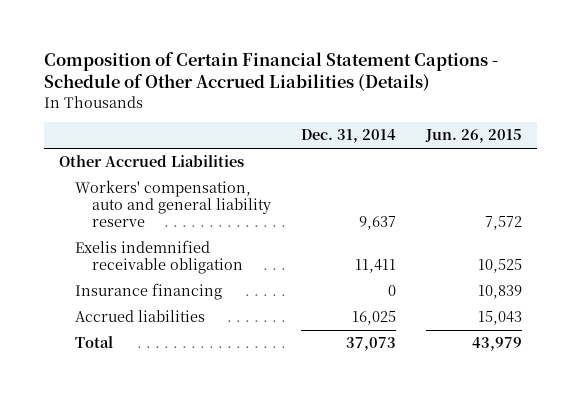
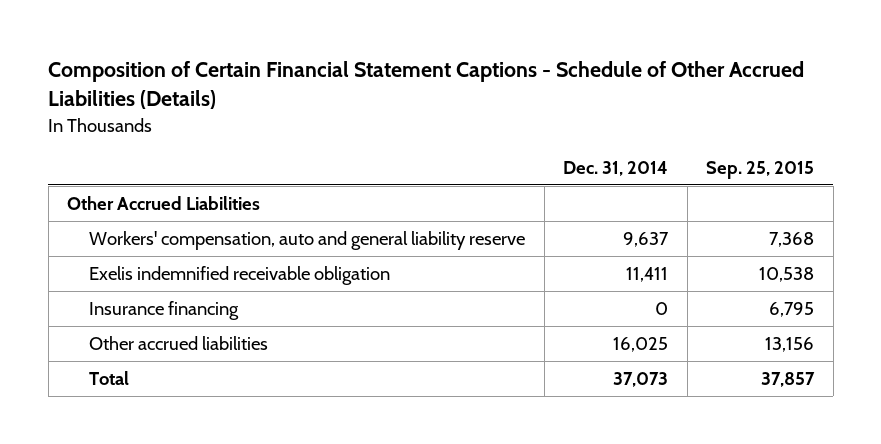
- | Dec. 31, 2014 | Jun. 26, 2015
+ | Dec. 31, 2014 | Sep. 25, 2015
- Accrued liabilities | 16,025 | 15,043
+ Other accrued liabilities | 16,025 | 13,156

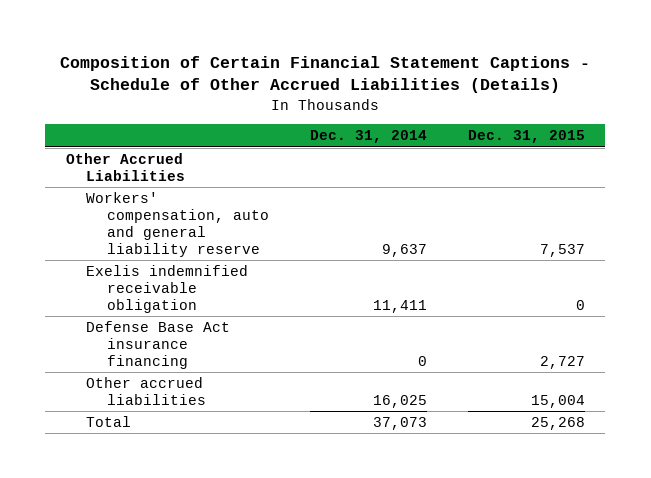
- | Dec. 31, 2014 | Sep. 25, 2015
+ | Dec. 31, 2014 | Dec. 31, 2015
- Insurance financing | 0 | 6,795
+ Defense Base Act insurance financing | 0 | 2,727

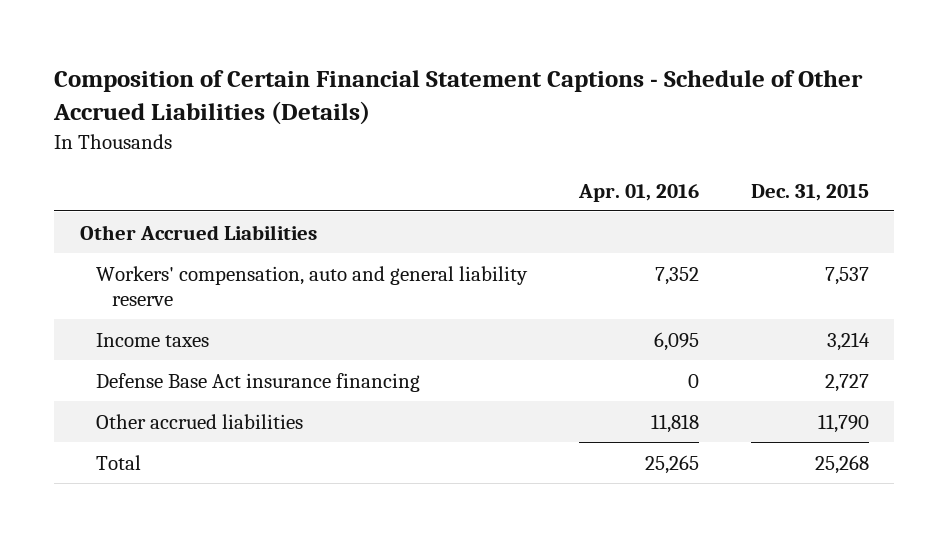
- | Dec. 31, 2014 | Dec. 31, 2015
+ | Apr. 01, 2016 | Dec. 31, 2015
- Exelis indemnified receivable obligation | 11,411 | 0
+ Income taxes | 6,095 | 3,214
- Other accrued liabilities | 16,025 | 15,004
+ Other accrued liabilities | 11,818 | 11,790

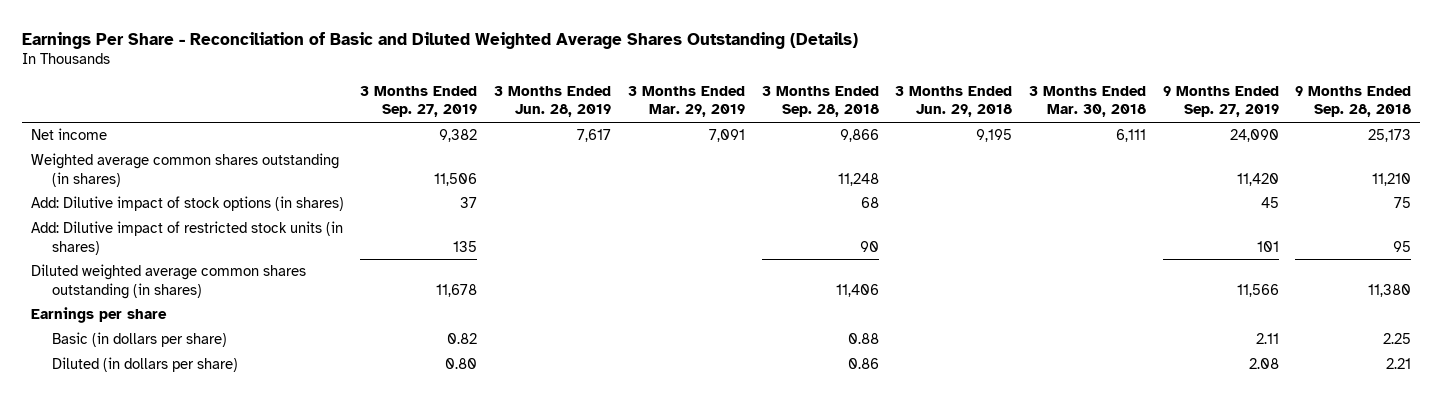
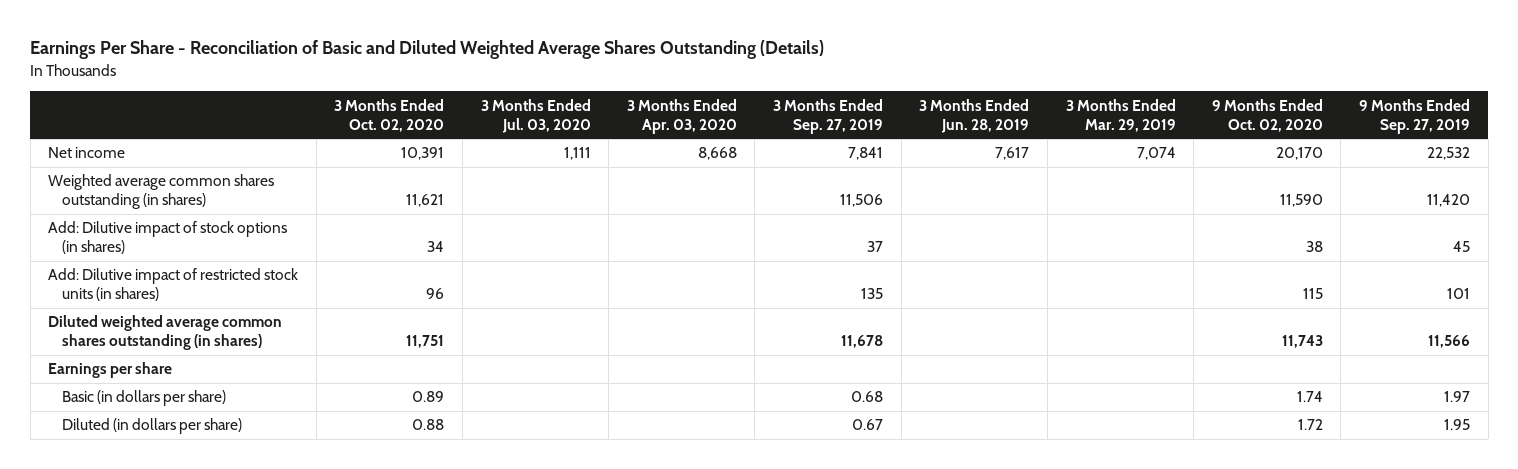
- | 3 Months Ended Sep. 27, 2019 | 3 Months Ended Jun. 28, 2019 | 3 Months Ended Mar. 29, 2019 | 3 Months Ended Sep. 28, 2018 | 3 Months Ended Jun. 29, 2018 | 3 Months Ended Mar. 30, 2018 | 9 Months Ended Sep. 27, 2019 | 9 Months Ended Sep. 28, 2018
+ | 3 Months Ended Oct. 02, 2020 | 3 Months Ended Jul. 03, 2020 | 3 Months Ended Apr. 03, 2020 | 3 Months Ended Sep. 27, 2019 | 3 Months Ended Jun. 28, 2019 | 3 Months Ended Mar. 29, 2019 | 9 Months Ended Oct. 02, 2020 | 9 Months Ended Sep. 27, 2019
- Net income | 9,382 | 7,617 | 7,091 | 9,866 | 9,195 | 6,111 | 24,090 | 25,173
+ Net income | 10,391 | 1,111 | 8,668 | 7,841 | 7,617 | 7,074 | 20,170 | 22,532
- Basic (in dollars per share) | 0.82 | | | 0.88 | | | 2.11 | 2.25
- Diluted (in dollars per share) | 0.80 | | | 0.86 | | | 2.08 | 2.21
+ Basic (in dollars per share) | 0.89 | | | 0.68 | | | 1.74 | 1.97
+ Diluted (in dollars per share) | 0.88 | | | 0.67 | | | 1.72 | 1.95

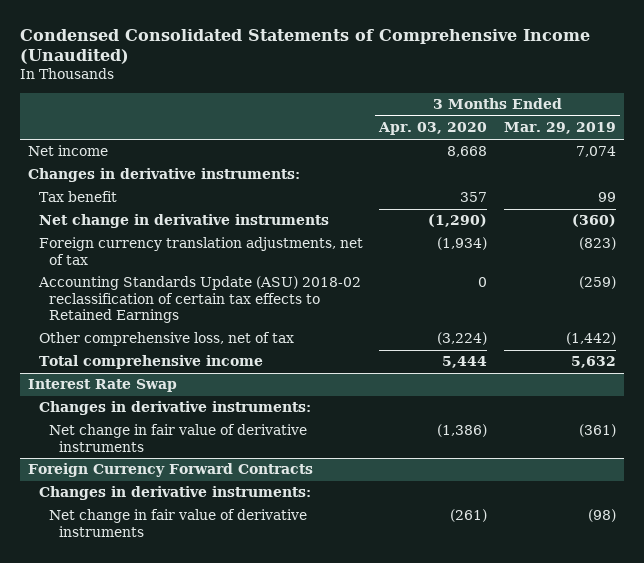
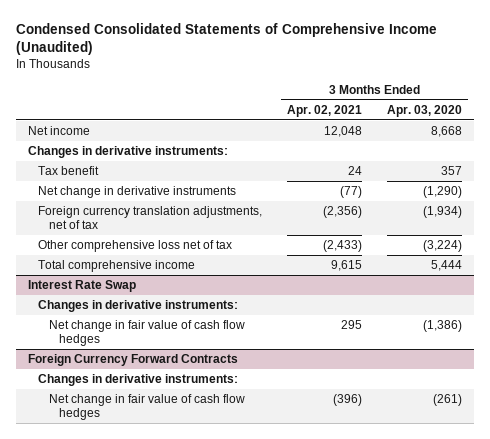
- | 3 Months Ended Apr. 03, 2020 | 3 Months Ended Mar. 29, 2019
+ | 3 Months Ended Apr. 02, 2021 | 3 Months Ended Apr. 03, 2020
- Accounting Standards Update (ASU) 2018-02 reclassification of certain tax effects to Retained Earnings | 0 | (259)
- Other comprehensive loss, net of tax | (3,224) | (1,442)
+ Other comprehensive loss net of tax | (2,433) | (3,224)
@ Interest Rate Swap
- Net change in fair value of derivative instruments | (1,386) | (361)
+ Net change in fair value of cash flow hedges | 295 | (1,386)
@ Foreign Currency Forward Contracts
- Net change in fair value of derivative instruments | (261) | (98)
+ Net change in fair value of cash flow hedges | (396) | (261)

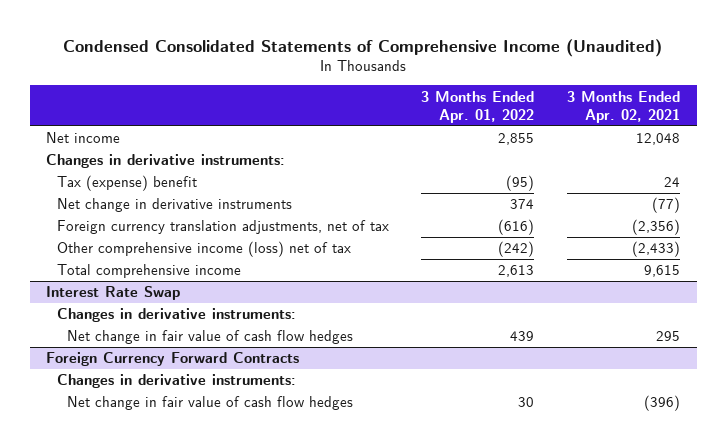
- | 3 Months Ended Apr. 02, 2021 | 3 Months Ended Apr. 03, 2020
+ | 3 Months Ended Apr. 01, 2022 | 3 Months Ended Apr. 02, 2021
- Tax benefit | 24 | 357
+ Tax (expense) benefit | (95) | 24
- Other comprehensive loss net of tax | (2,433) | (3,224)
+ Other comprehensive income (loss) net of tax | (242) | (2,433)

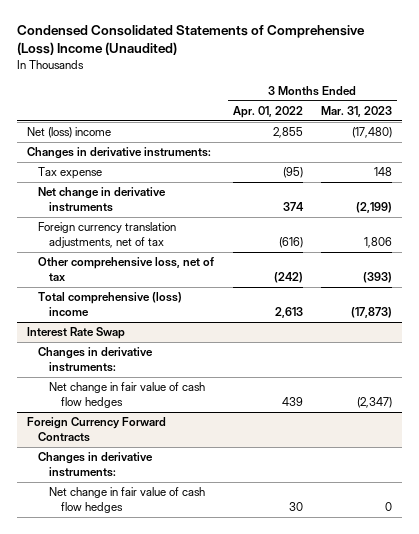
- Condensed Consolidated Statements of Comprehensive Income (Unaudited)
+ Condensed Consolidated Statements of Comprehensive (Loss) Income (Unaudited)
- | 3 Months Ended Apr. 01, 2022 | 3 Months Ended Apr. 02, 2021
+ | 3 Months Ended Apr. 01, 2022 | 3 Months Ended Mar. 31, 2023
- Net income | 2,855 | 12,048
+ Net (loss) income | 2,855 | (17,480)
- Tax (expense) benefit | (95) | 24
+ Tax expense | (95) | 148
- Other comprehensive income (loss) net of tax | (242) | (2,433)
- Total comprehensive income | 2,613 | 9,615
+ Other comprehensive loss, net of tax | (242) | (393)
+ Total comprehensive (loss) income | 2,613 | (17,873)

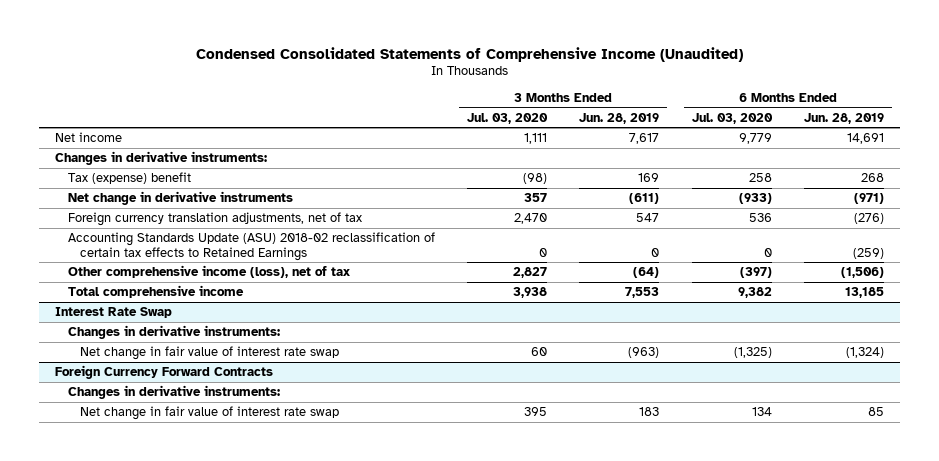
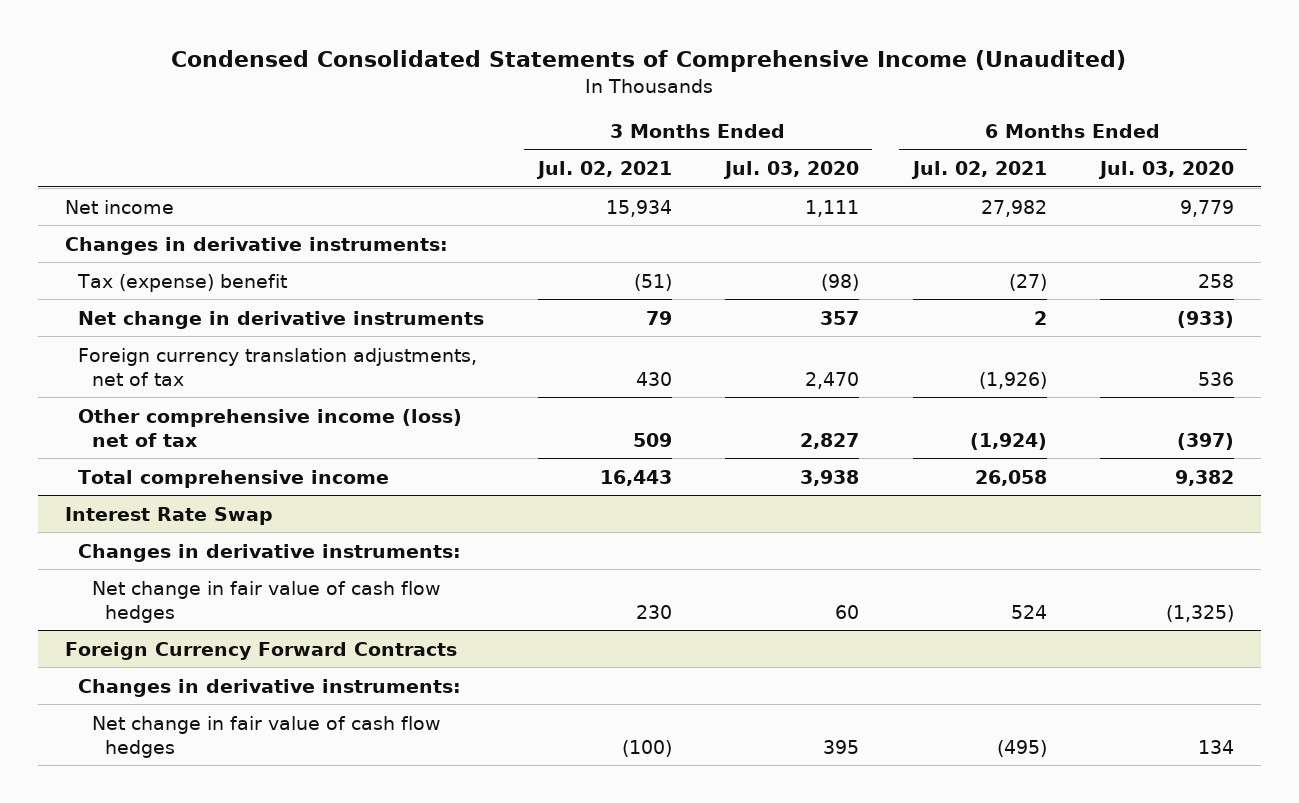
- | 3 Months Ended Jul. 03, 2020 | 3 Months Ended Jun. 28, 2019 | 6 Months Ended Jul. 03, 2020 | 6 Months Ended Jun. 28, 2019
+ | 3 Months Ended Jul. 02, 2021 | 3 Months Ended Jul. 03, 2020 | 6 Months Ended Jul. 02, 2021 | 6 Months Ended Jul. 03, 2020
- Accounting Standards Update (ASU) 2018-02 reclassification of certain tax effects to Retained Earnings | 0 | 0 | 0 | (259)
- Other comprehensive income (loss), net of tax | 2,827 | (64) | (397) | (1,506)
+ Other comprehensive income (loss) net of tax | 509 | 2,827 | (1,924) | (397)
@ Interest Rate Swap
- Net change in fair value of interest rate swap | 60 | (963) | (1,325) | (1,324)
+ Net change in fair value of cash flow hedges | 230 | 60 | 524 | (1,325)
@ Foreign Currency Forward Contracts
- Net change in fair value of interest rate swap | 395 | 183 | 134 | 85
+ Net change in fair value of cash flow hedges | (100) | 395 | (495) | 134

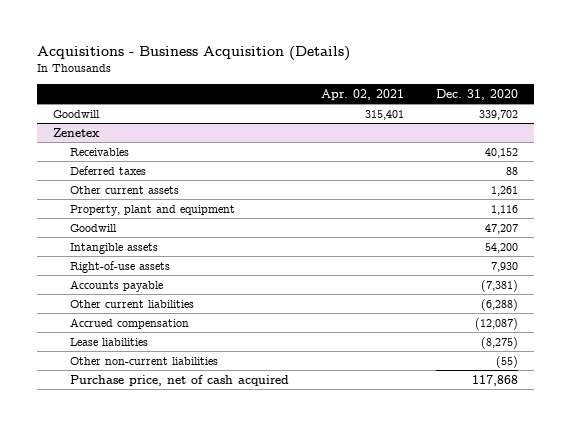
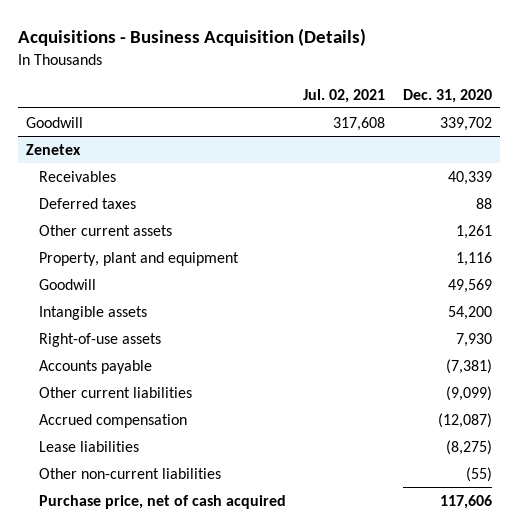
- | Apr. 02, 2021 | Dec. 31, 2020
+ | Jul. 02, 2021 | Dec. 31, 2020
@ Zenetex
- Receivables | | 40,152
+ Receivables | | 40,339
- Goodwill | | 47,207
+ Goodwill | | 49,569
- Other current liabilities | | (6,288)
+ Other current liabilities | | (9,099)
- Purchase price, net of cash acquired | | 117,868
+ Purchase price, net of cash acquired | | 117,606

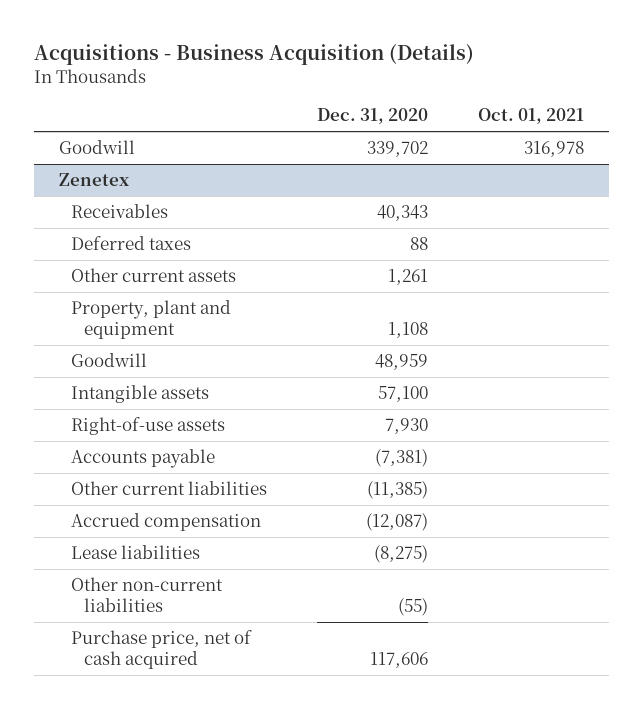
- | Jul. 02, 2021 | Dec. 31, 2020
+ | Dec. 31, 2020 | Oct. 01, 2021
@ Zenetex
- Receivables | | 40,339
+ Receivables | 40,343 |
- Property, plant and equipment | | 1,116
- Goodwill | | 49,569
- Intangible assets | | 54,200
+ Property, plant and equipment | 1,108 |
+ Goodwill | 48,959 |
+ Intangible assets | 57,100 |
- Other current liabilities | | (9,099)
+ Other current liabilities | (11,385) |

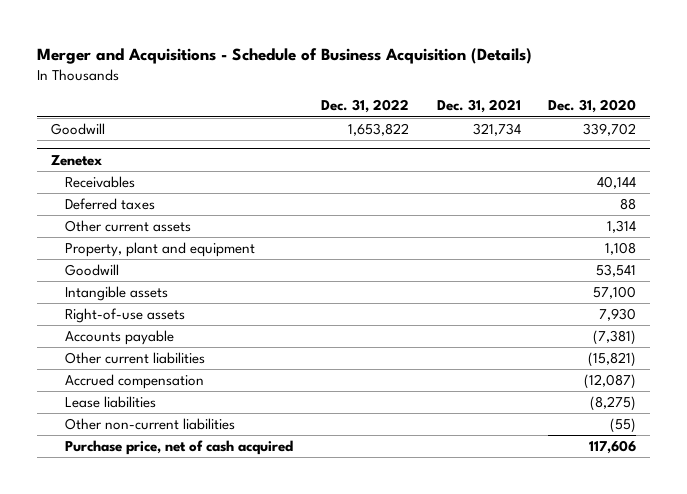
- Acquisitions - Business Acquisition (Details)
+ Merger and Acquisitions - Schedule of Business Acquisition (Details)
- | Dec. 31, 2020 | Oct. 01, 2021
+ | Dec. 31, 2022 | Dec. 31, 2021 | Dec. 31, 2020
@ Zenetex
- Receivables | 40,343 |
+ Receivables | | | 40,144
- Other current assets | 1,261 |
+ Other current assets | | | 1,314
- Goodwill | 48,959 |
+ Goodwill | | | 53,541
- Other current liabilities | (11,385) |
+ Other current liabilities | | | (15,821)

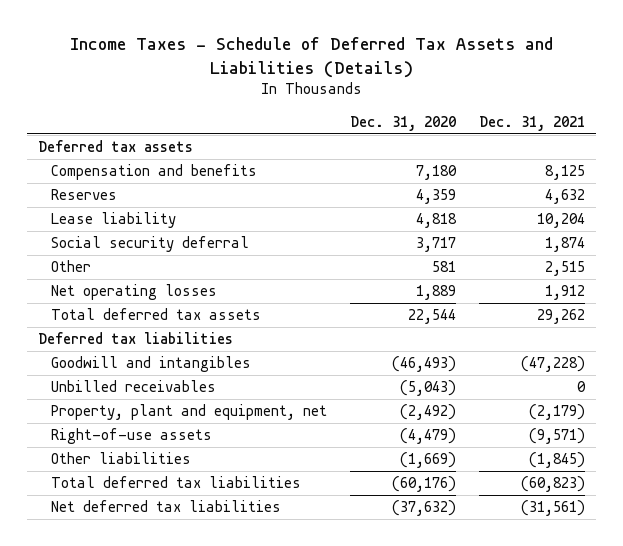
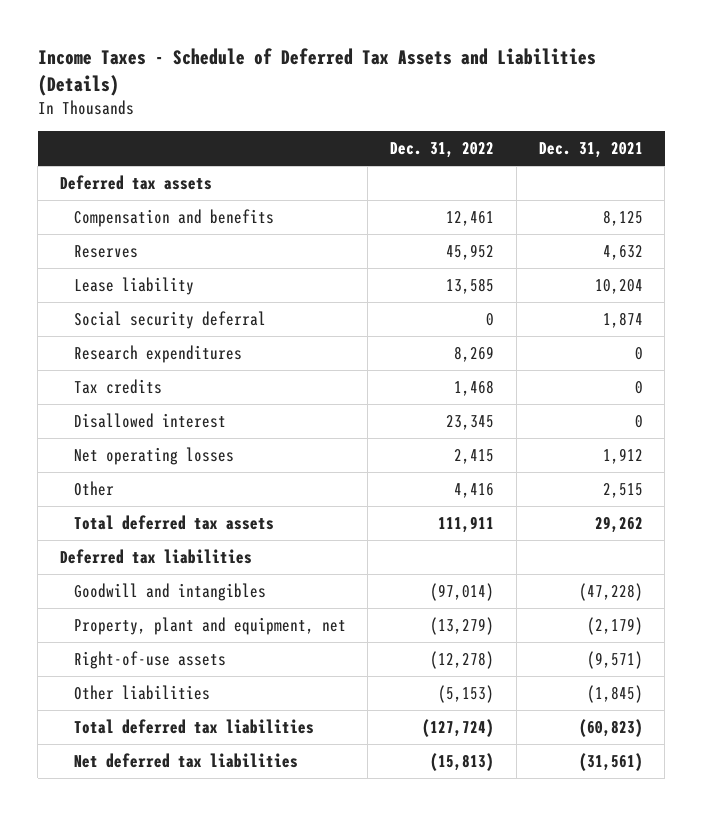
- | Dec. 31, 2020 | Dec. 31, 2021
+ | Dec. 31, 2022 | Dec. 31, 2021
+ Research expenditures | 8,269 | 0
+ Tax credits | 1,468 | 0
+ Disallowed interest | 23,345 | 0
moved down: Other | 4,416 | 2,515
- Unbilled receivables | (5,043) | 0

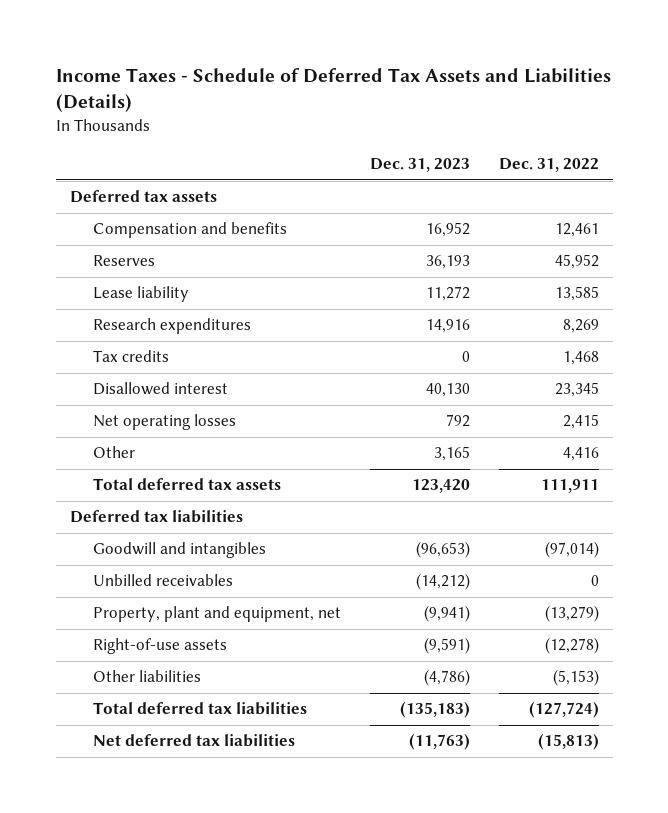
- | Dec. 31, 2022 | Dec. 31, 2021
+ | Dec. 31, 2023 | Dec. 31, 2022
- Social security deferral | 0 | 1,874
+ Unbilled receivables | (14,212) | 0

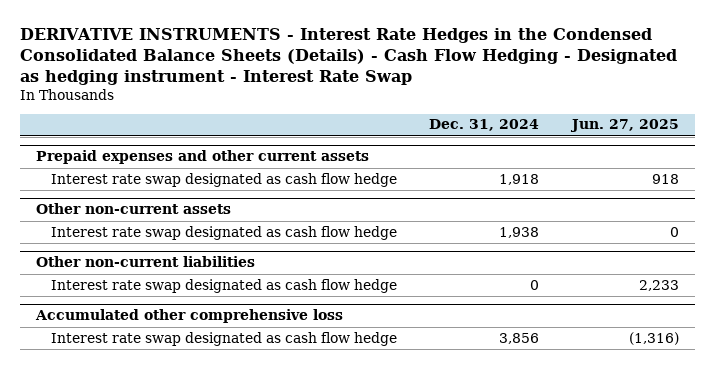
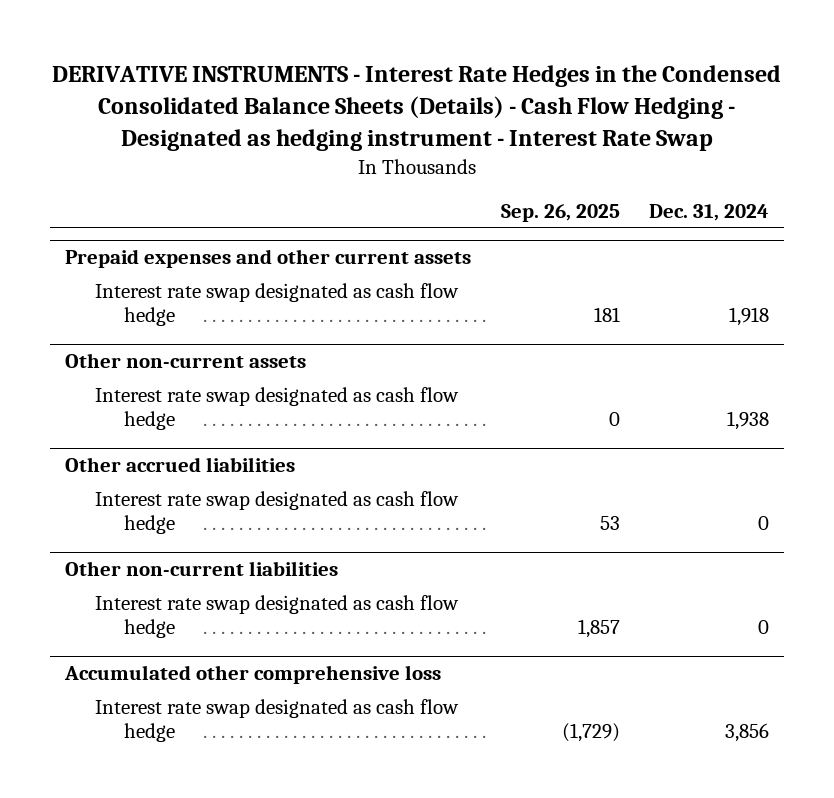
- | Dec. 31, 2024 | Jun. 27, 2025
+ | Sep. 26, 2025 | Dec. 31, 2024
+ Other accrued liabilities
+ Interest rate swap designated as cash flow hedge | 53 | 0

